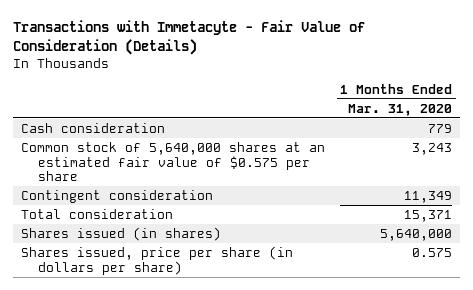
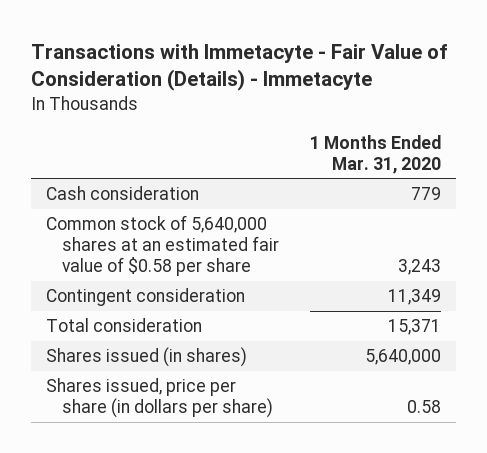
- Transactions with Immetacyte - Fair Value of Consideration (Details)
+ Transactions with Immetacyte - Fair Value of Consideration (Details) - Immetacyte
- Common stock of 5,640,000 shares at an estimated fair value of $0.575 per share | 3,243
+ Common stock of 5,640,000 shares at an estimated fair value of $0.58 per share | 3,243
- Shares issued, price per share (in dollars per share) | 0.575
+ Shares issued, price per share (in dollars per share) | 0.58

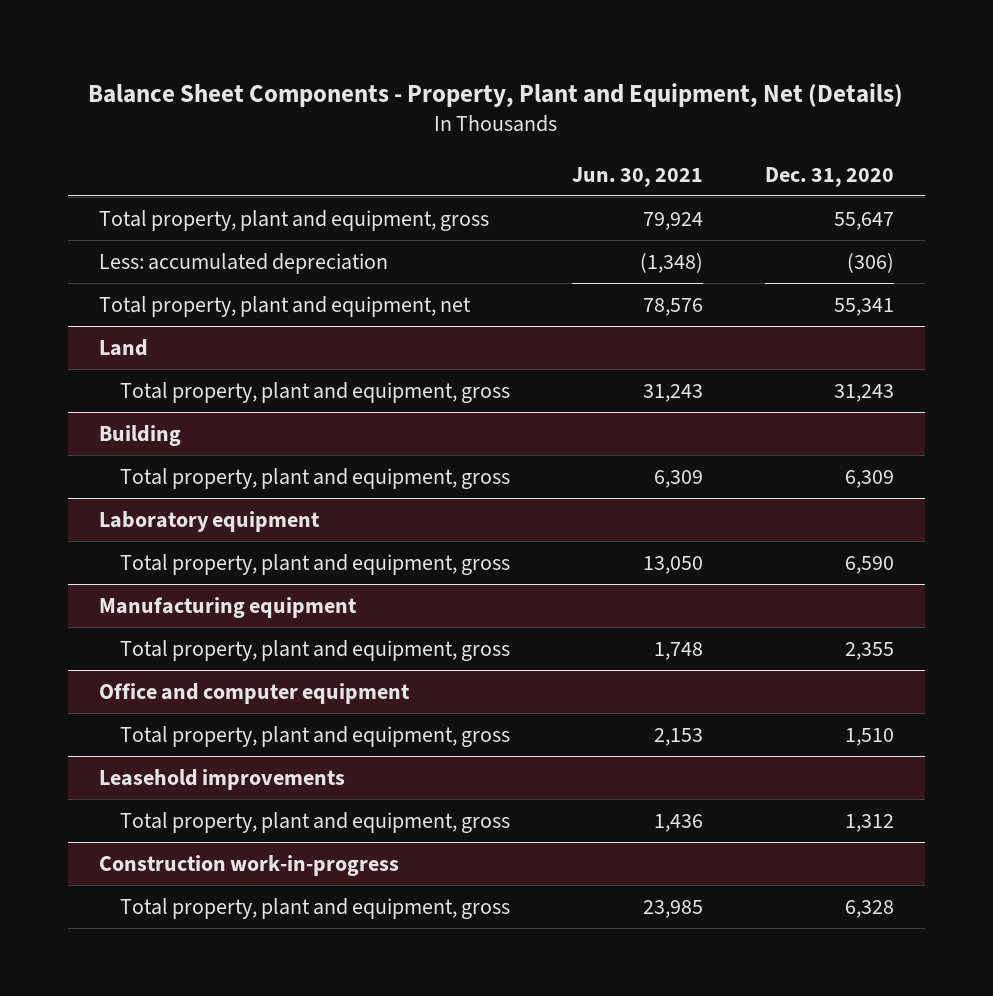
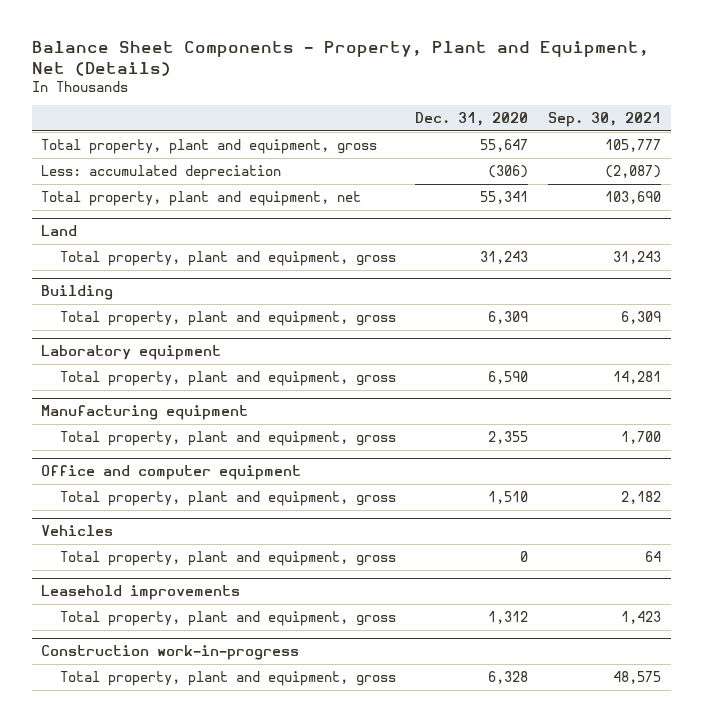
- | Jun. 30, 2021 | Dec. 31, 2020
+ | Dec. 31, 2020 | Sep. 30, 2021
+ Vehicles
+ Total property, plant and equipment, gross | 0 | 64

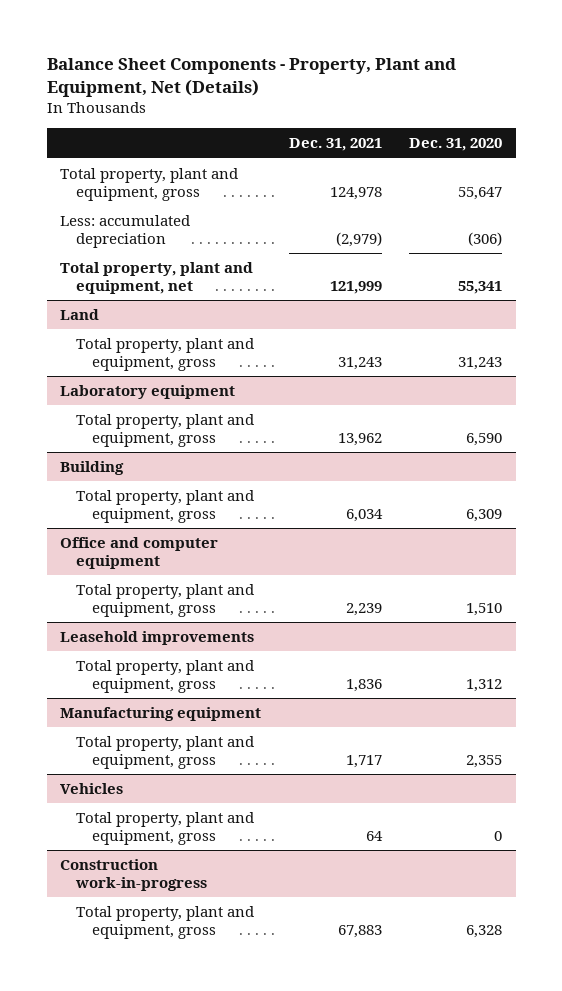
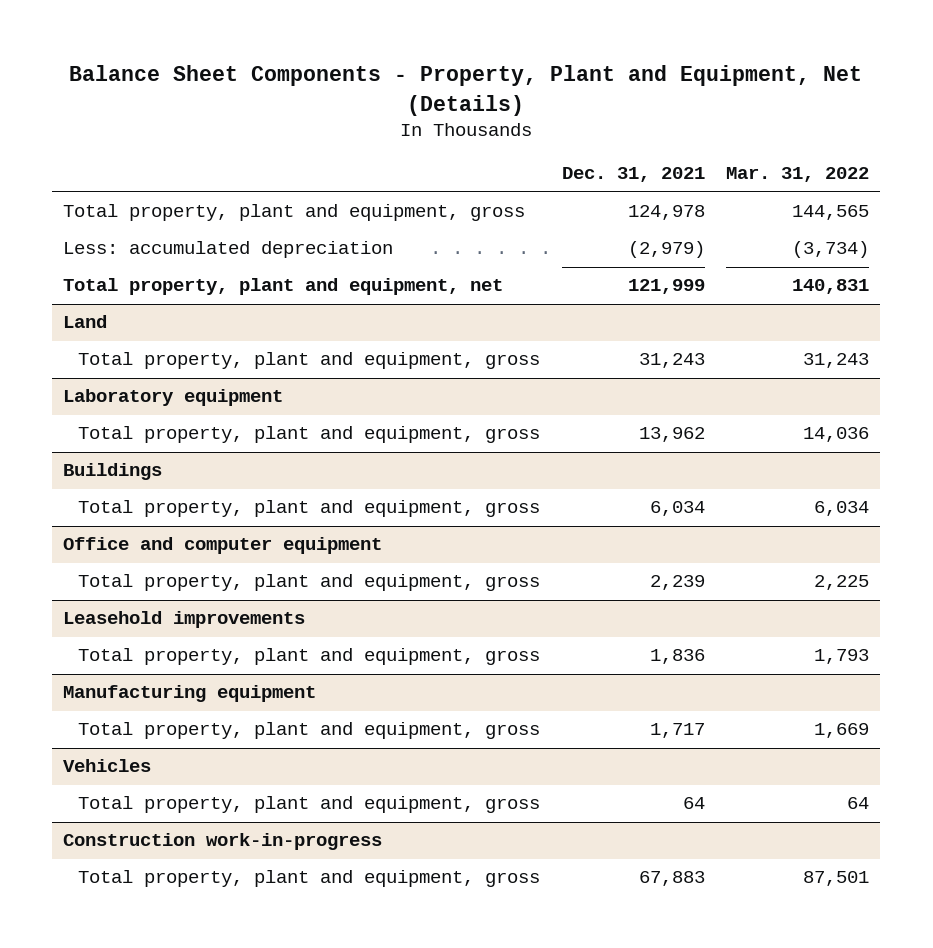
- | Dec. 31, 2021 | Dec. 31, 2020
+ | Dec. 31, 2021 | Mar. 31, 2022
- Building
+ Buildings

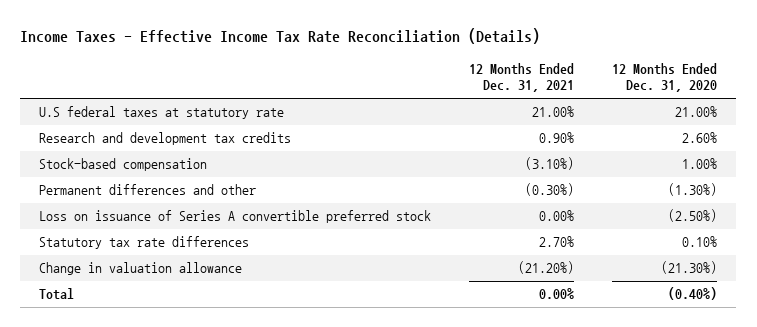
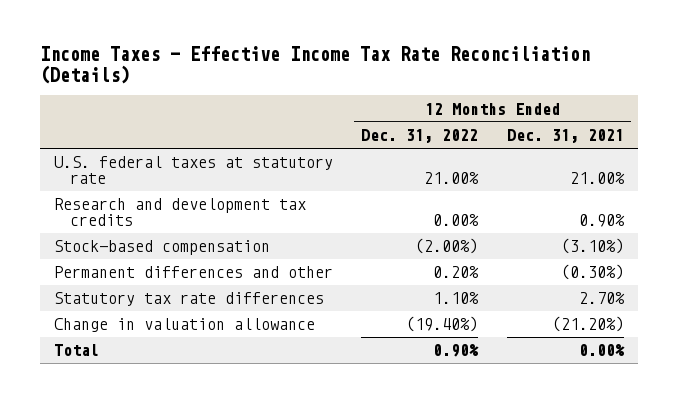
- | 12 Months Ended Dec. 31, 2021 | 12 Months Ended Dec. 31, 2020
+ | 12 Months Ended Dec. 31, 2022 | 12 Months Ended Dec. 31, 2021
- U.S federal taxes at statutory rate | 21.00% | 21.00%
+ U.S. federal taxes at statutory rate | 21.00% | 21.00%
- Loss on issuance of Series A convertible preferred stock | 0.00% | (2.50%)

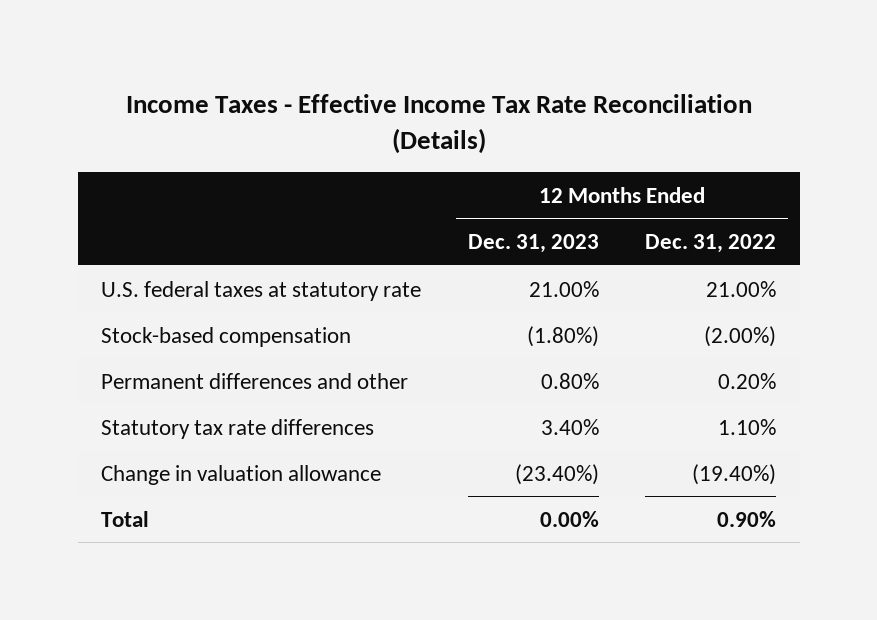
- | 12 Months Ended Dec. 31, 2022 | 12 Months Ended Dec. 31, 2021
+ | 12 Months Ended Dec. 31, 2023 | 12 Months Ended Dec. 31, 2022
- Research and development tax credits | 0.00% | 0.90%

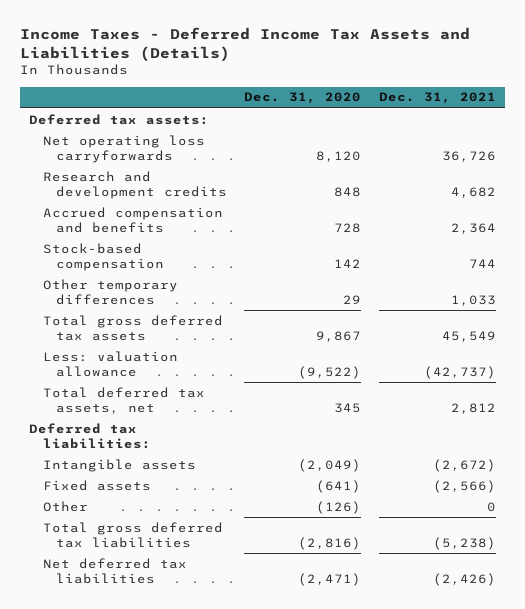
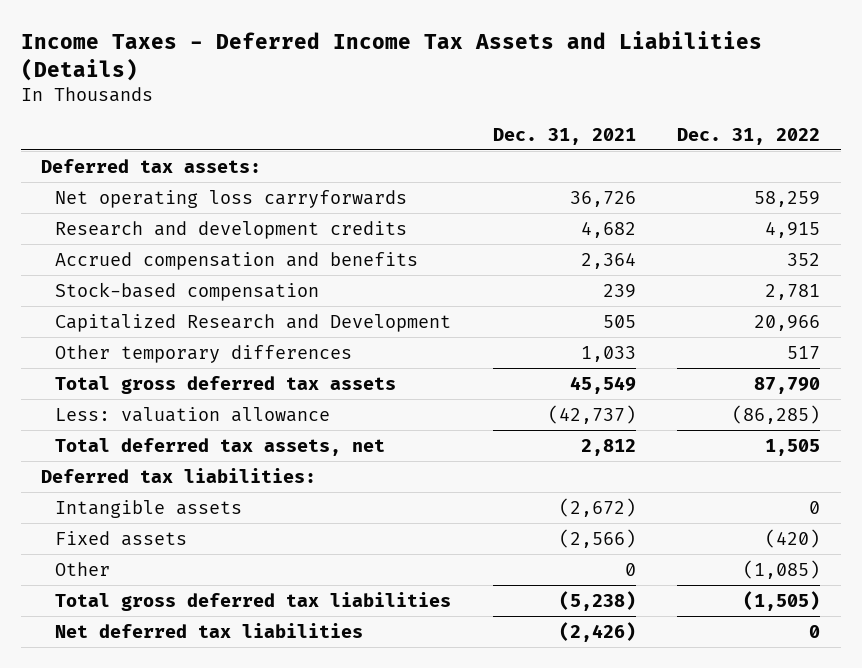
- | Dec. 31, 2020 | Dec. 31, 2021
+ | Dec. 31, 2021 | Dec. 31, 2022
- Stock-based compensation | 142 | 744
+ Stock-based compensation | 239 | 2,781
+ Capitalized Research and Development | 505 | 20,966

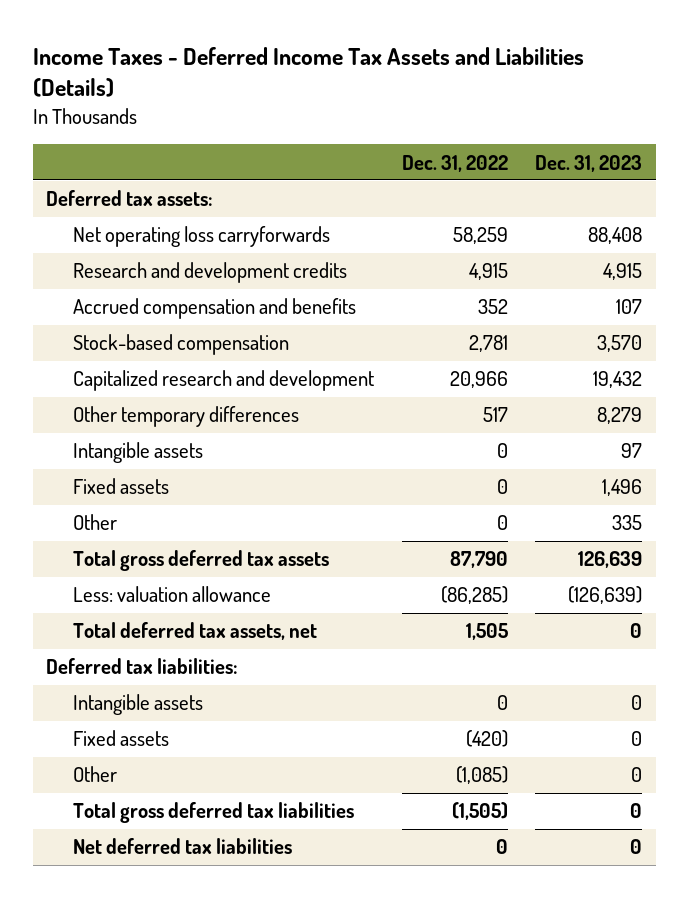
- | Dec. 31, 2021 | Dec. 31, 2022
+ | Dec. 31, 2022 | Dec. 31, 2023
- Capitalized Research and Development | 505 | 20,966
+ Capitalized research and development | 20,966 | 19,432
+ Intangible assets | 0 | 97
+ Fixed assets | 0 | 1,496
+ Other | 0 | 335

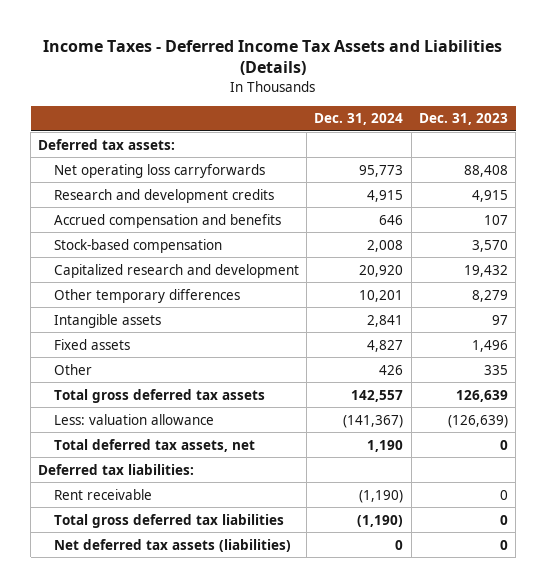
- | Dec. 31, 2022 | Dec. 31, 2023
+ | Dec. 31, 2024 | Dec. 31, 2023
- Intangible assets | 0 | 0
- Fixed assets | (420) | 0
- Other | (1,085) | 0
+ Rent receivable | (1,190) | 0
- Net deferred tax liabilities | 0 | 0
+ Net deferred tax assets (liabilities) | 0 | 0

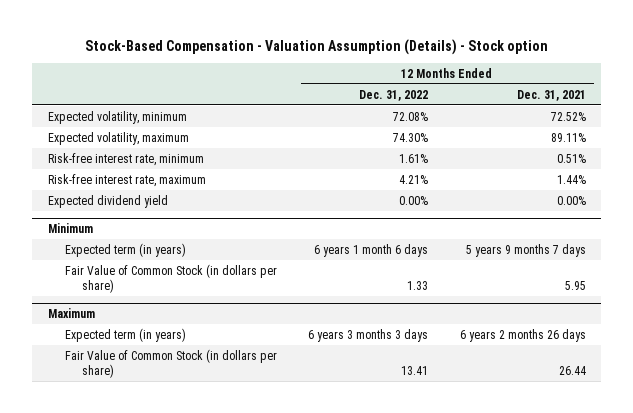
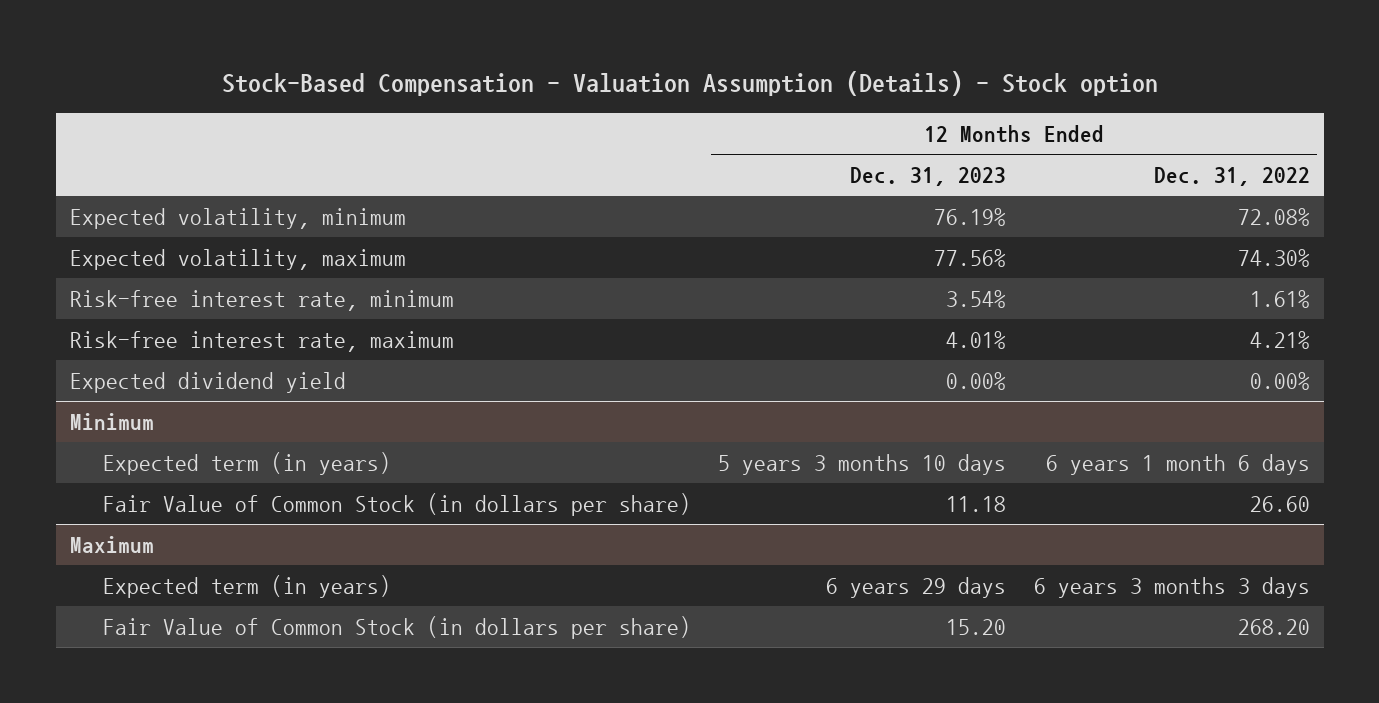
- | 12 Months Ended Dec. 31, 2022 | 12 Months Ended Dec. 31, 2021
+ | 12 Months Ended Dec. 31, 2023 | 12 Months Ended Dec. 31, 2022
@ Minimum
- Fair Value of Common Stock (in dollars per share) | 1.33 | 5.95
+ Fair Value of Common Stock (in dollars per share) | 11.18 | 26.60
@ Maximum
- Fair Value of Common Stock (in dollars per share) | 13.41 | 26.44
+ Fair Value of Common Stock (in dollars per share) | 15.20 | 268.20

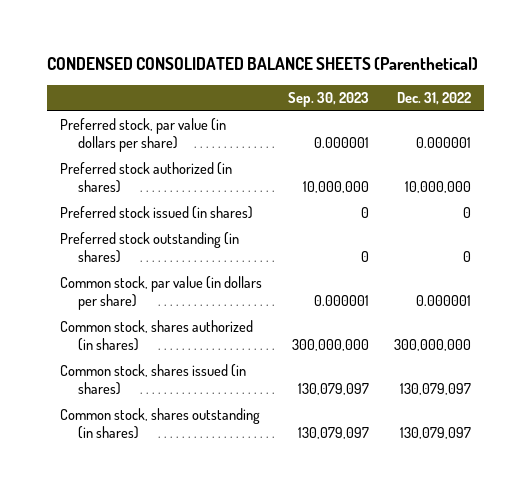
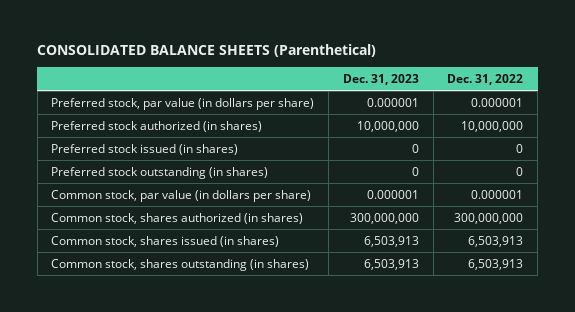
- CONDENSED CONSOLIDATED BALANCE SHEETS (Parenthetical)
+ CONSOLIDATED BALANCE SHEETS (Parenthetical)
- | Sep. 30, 2023 | Dec. 31, 2022
+ | Dec. 31, 2023 | Dec. 31, 2022
- Common stock, shares issued (in shares) | 130,079,097 | 130,079,097
- Common stock, shares outstanding (in shares) | 130,079,097 | 130,079,097
+ Common stock, shares issued (in shares) | 6,503,913 | 6,503,913
+ Common stock, shares outstanding (in shares) | 6,503,913 | 6,503,913

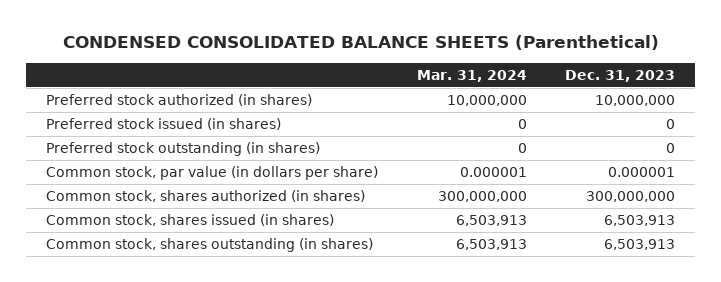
- CONSOLIDATED BALANCE SHEETS (Parenthetical)
+ CONDENSED CONSOLIDATED BALANCE SHEETS (Parenthetical)
- | Dec. 31, 2023 | Dec. 31, 2022
+ | Mar. 31, 2024 | Dec. 31, 2023
- Preferred stock, par value (in dollars per share) | 0.000001 | 0.000001

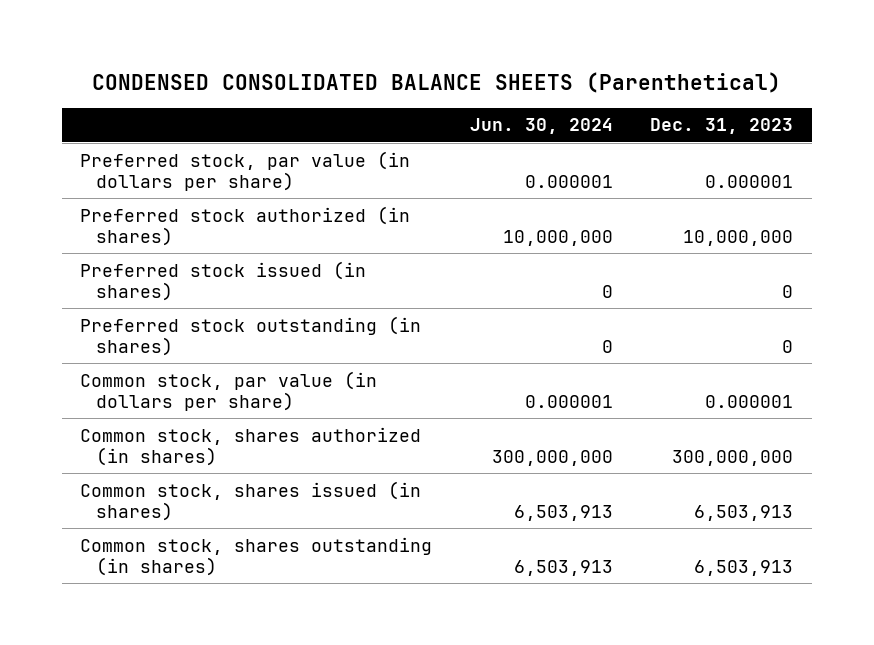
- | Mar. 31, 2024 | Dec. 31, 2023
+ | Jun. 30, 2024 | Dec. 31, 2023
+ Preferred stock, par value (in dollars per share) | 0.000001 | 0.000001

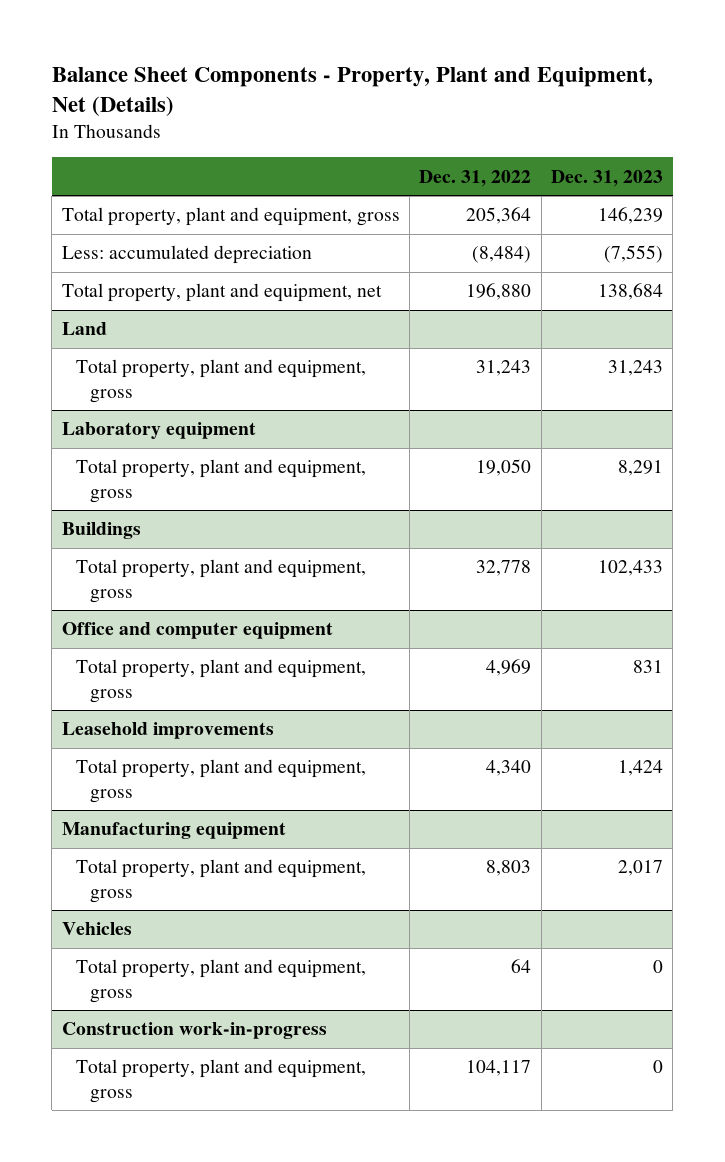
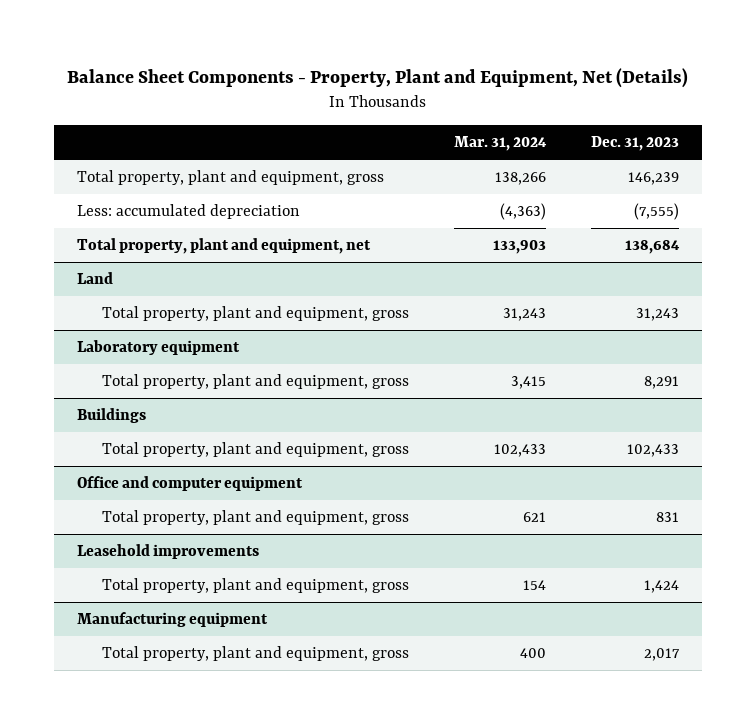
- | Dec. 31, 2022 | Dec. 31, 2023
+ | Mar. 31, 2024 | Dec. 31, 2023
- Vehicles
- Total property, plant and equipment, gross | 64 | 0
- Construction work-in-progress
- Total property, plant and equipment, gross | 104,117 | 0

